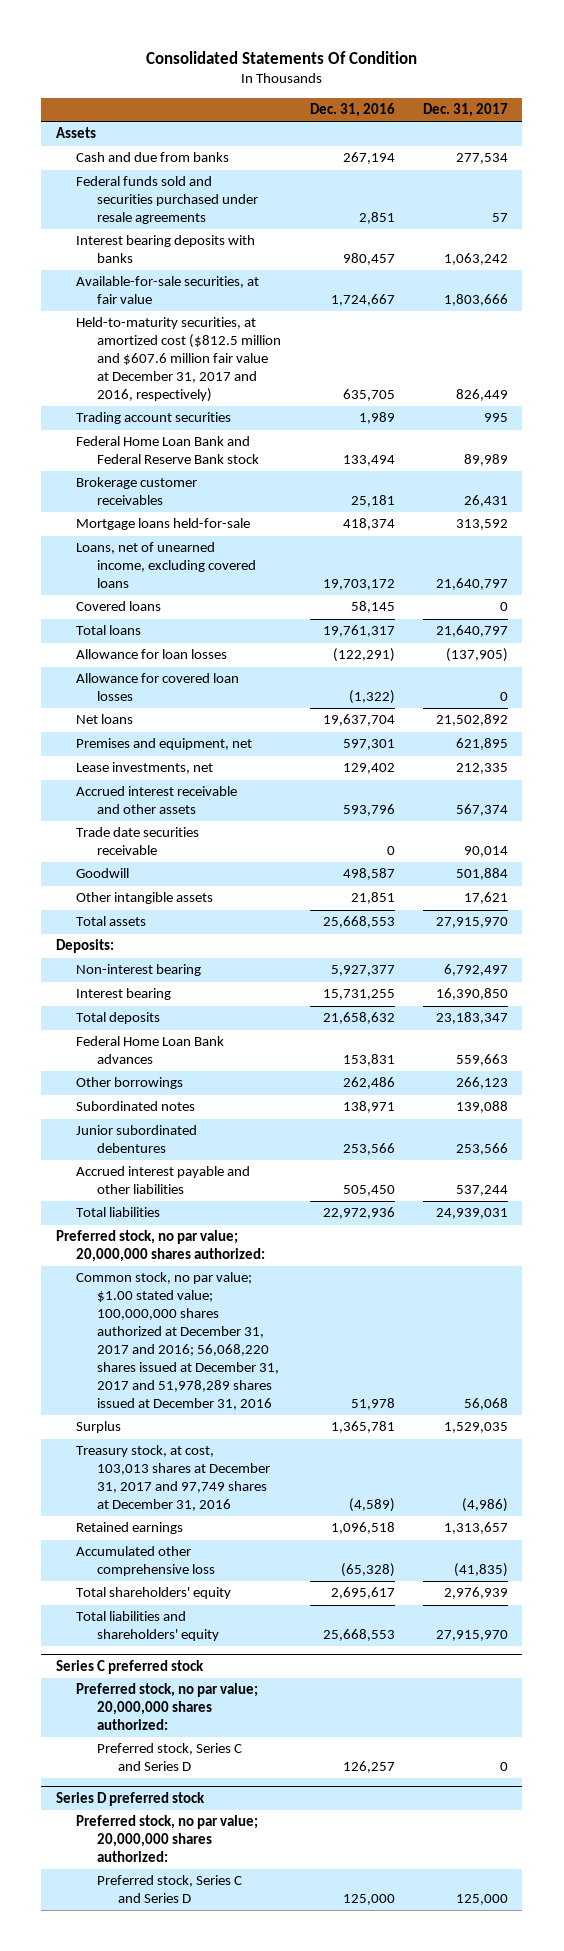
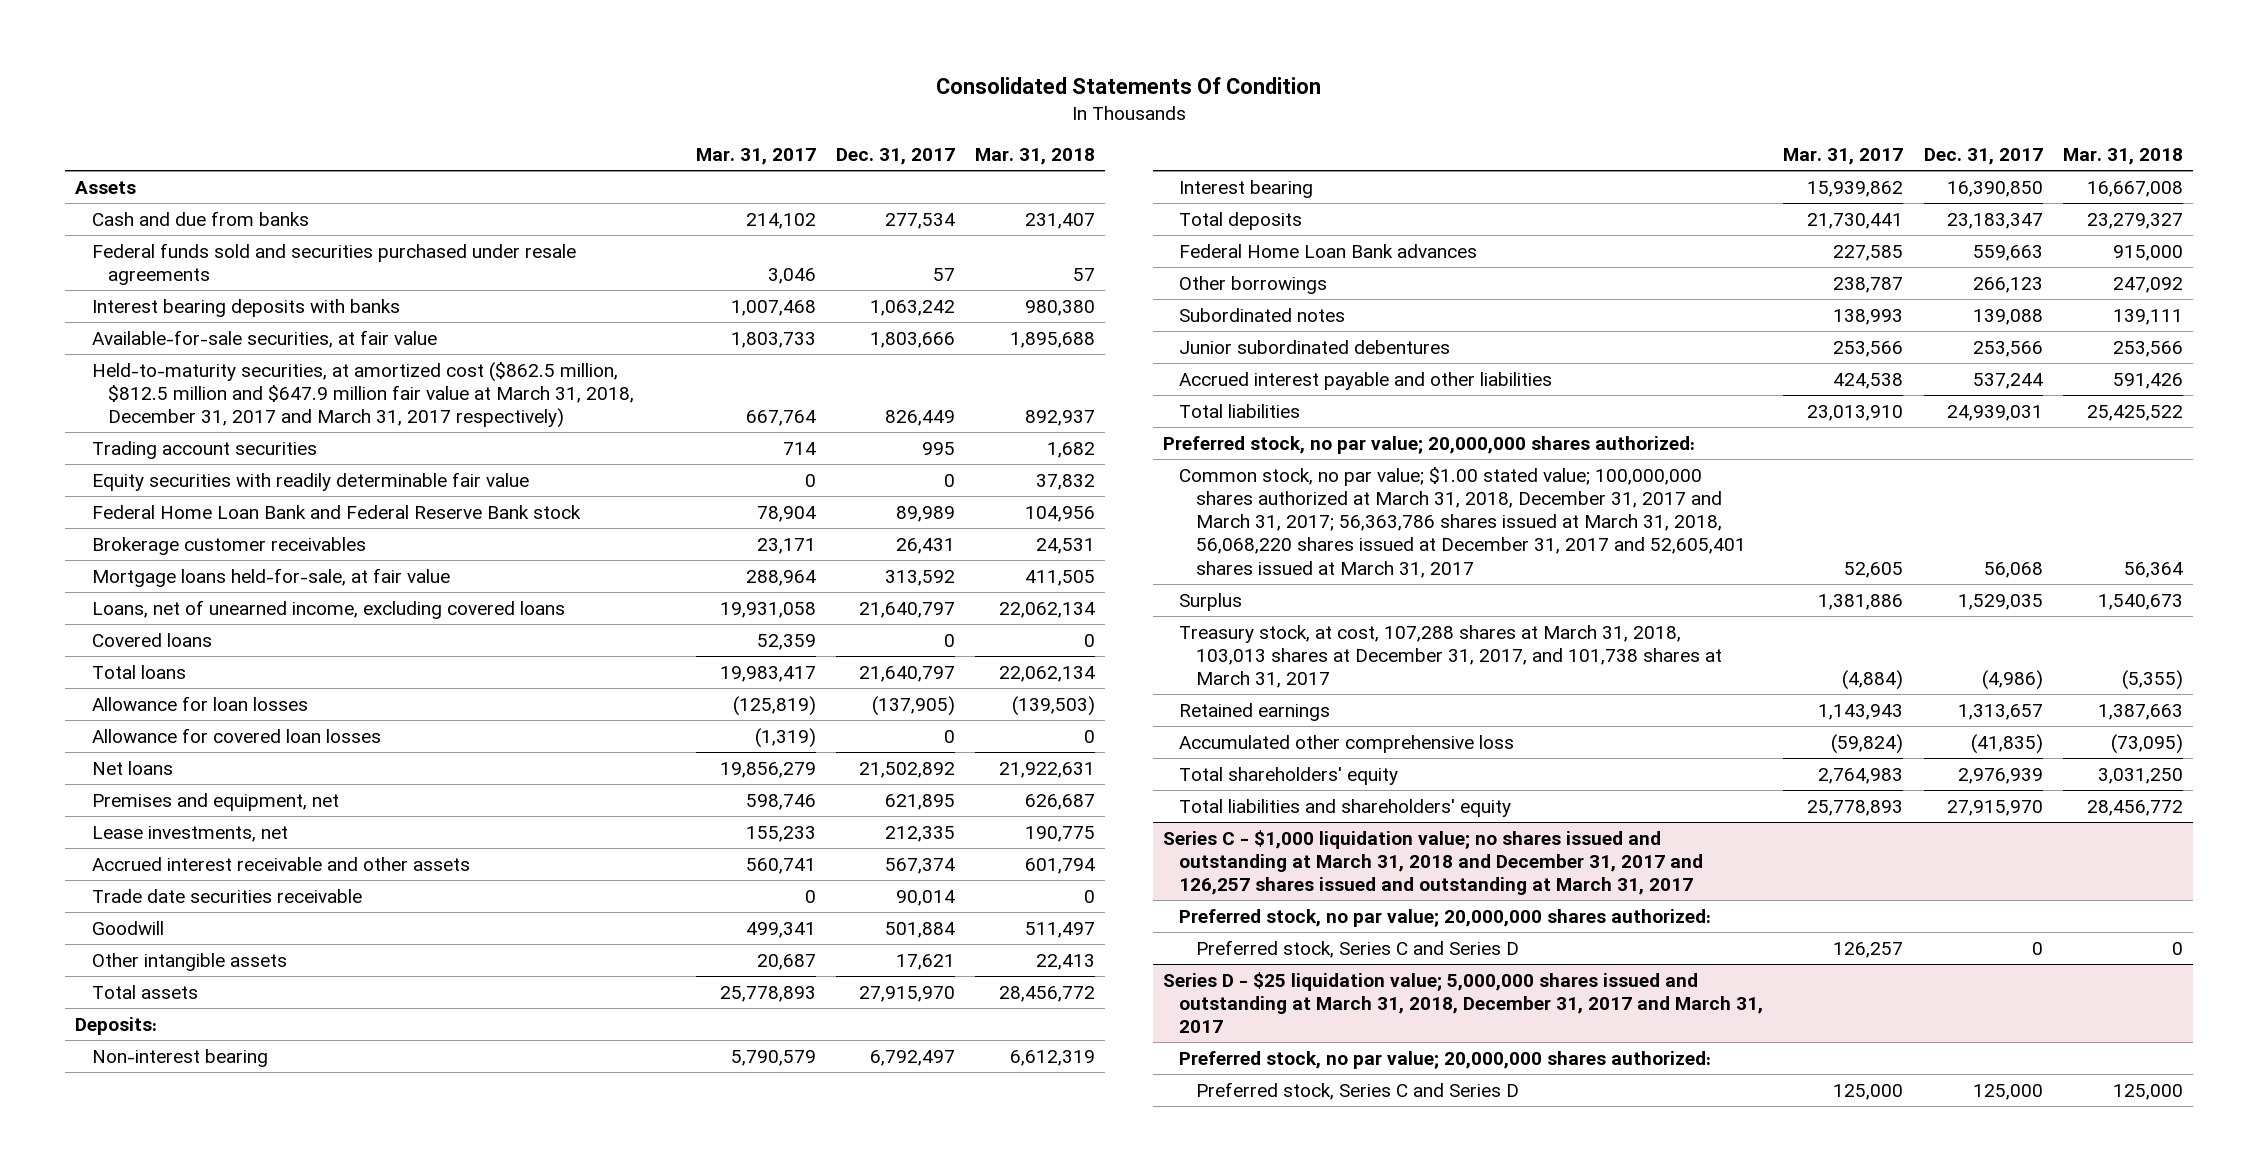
- | Dec. 31, 2016 | Dec. 31, 2017
+ | Mar. 31, 2017 | Dec. 31, 2017 | Mar. 31, 2018
- Held-to-maturity securities, at amortized cost ($812.5 million and $607.6 million fair value at December 31, 2017 and 2016, respectively) | 635,705 | 826,449
+ Held-to-maturity securities, at amortized cost ($862.5 million, $812.5 million and $647.9 million fair value at March 31, 2018, December 31, 2017 and March 31, 2017 respectively) | 667,764 | 826,449 | 892,937
+ Equity securities with readily determinable fair value | 0 | 0 | 37,832
- Mortgage loans held-for-sale | 418,374 | 313,592
+ Mortgage loans held-for-sale, at fair value | 288,964 | 313,592 | 411,505
- Common stock, no par value; $1.00 stated value; 100,000,000 shares authorized at December 31, 2017 and 2016; 56,068,220 shares issued at December 31, 2017 and 51,978,289 shares issued at December 31, 2016 | 51,978 | 56,068
+ Common stock, no par value; $1.00 stated value; 100,000,000 shares authorized at March 31, 2018, December 31, 2017 and March 31, 2017; 56,363,786 shares issued at March 31, 2018, 56,068,220 shares issued at December 31, 2017 and 52,605,401 shares issued at March 31, 2017 | 52,605 | 56,068 | 56,364
- Treasury stock, at cost, 103,013 shares at December 31, 2017 and 97,749 shares at December 31, 2016 | (4,589) | (4,986)
+ Treasury stock, at cost, 107,288 shares at March 31, 2018, 103,013 shares at December 31, 2017, and 101,738 shares at March 31, 2017 | (4,884) | (4,986) | (5,355)
- Series C preferred stock
+ Series C - $1,000 liquidation value; no shares issued and outstanding at March 31, 2018 and December 31, 2017 and 126,257 shares issued and outstanding at March 31, 2017
- Series D preferred stock
+ Series D - $25 liquidation value; 5,000,000 shares issued and outstanding at March 31, 2018, December 31, 2017 and March 31, 2017

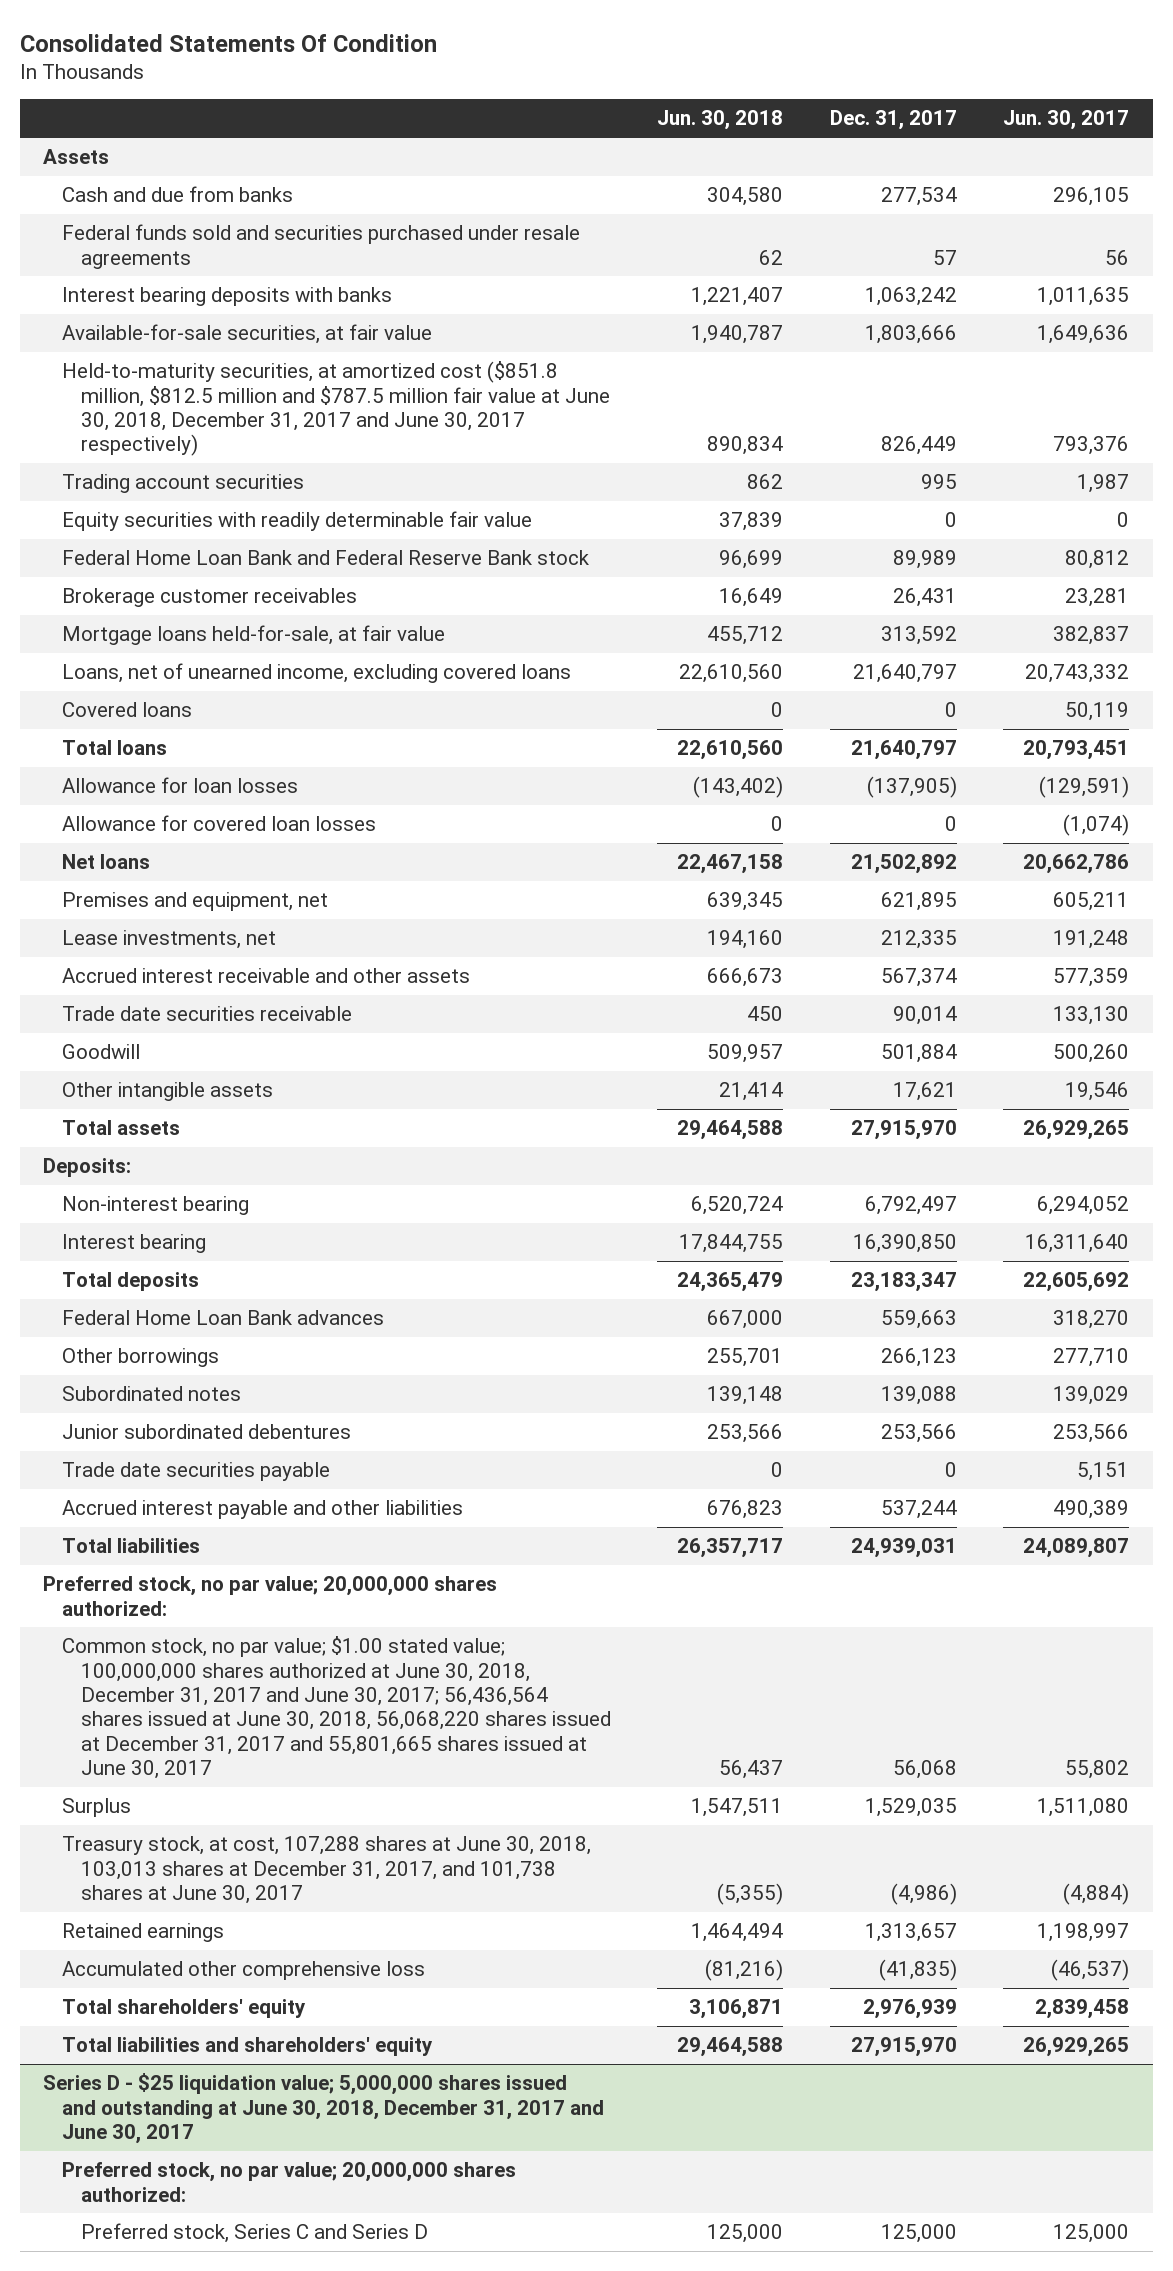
- | Mar. 31, 2017 | Dec. 31, 2017 | Mar. 31, 2018
+ | Jun. 30, 2018 | Dec. 31, 2017 | Jun. 30, 2017
- Held-to-maturity securities, at amortized cost ($862.5 million, $812.5 million and $647.9 million fair value at March 31, 2018, December 31, 2017 and March 31, 2017 respectively) | 667,764 | 826,449 | 892,937
+ Held-to-maturity securities, at amortized cost ($851.8 million, $812.5 million and $787.5 million fair value at June 30, 2018, December 31, 2017 and June 30, 2017 respectively) | 890,834 | 826,449 | 793,376
+ Trade date securities payable | 0 | 0 | 5,151
- Common stock, no par value; $1.00 stated value; 100,000,000 shares authorized at March 31, 2018, December 31, 2017 and March 31, 2017; 56,363,786 shares issued at March 31, 2018, 56,068,220 shares issued at December 31, 2017 and 52,605,401 shares issued at March 31, 2017 | 52,605 | 56,068 | 56,364
+ Common stock, no par value; $1.00 stated value; 100,000,000 shares authorized at June 30, 2018, December 31, 2017 and June 30, 2017; 56,436,564 shares issued at June 30, 2018, 56,068,220 shares issued at December 31, 2017 and 55,801,665 shares issued at June 30, 2017 | 56,437 | 56,068 | 55,802
- Treasury stock, at cost, 107,288 shares at March 31, 2018, 103,013 shares at December 31, 2017, and 101,738 shares at March 31, 2017 | (4,884) | (4,986) | (5,355)
+ Treasury stock, at cost, 107,288 shares at June 30, 2018, 103,013 shares at December 31, 2017, and 101,738 shares at June 30, 2017 | (5,355) | (4,986) | (4,884)
- Series C - $1,000 liquidation value; no shares issued and outstanding at March 31, 2018 and December 31, 2017 and 126,257 shares issued and outstanding at March 31, 2017
- Preferred stock, no par value; 20,000,000 shares authorized:
- Preferred stock, Series C and Series D | 126,257 | 0 | 0
- Series D - $25 liquidation value; 5,000,000 shares issued and outstanding at March 31, 2018, December 31, 2017 and March 31, 2017
+ Series D - $25 liquidation value; 5,000,000 shares issued and outstanding at June 30, 2018, December 31, 2017 and June 30, 2017

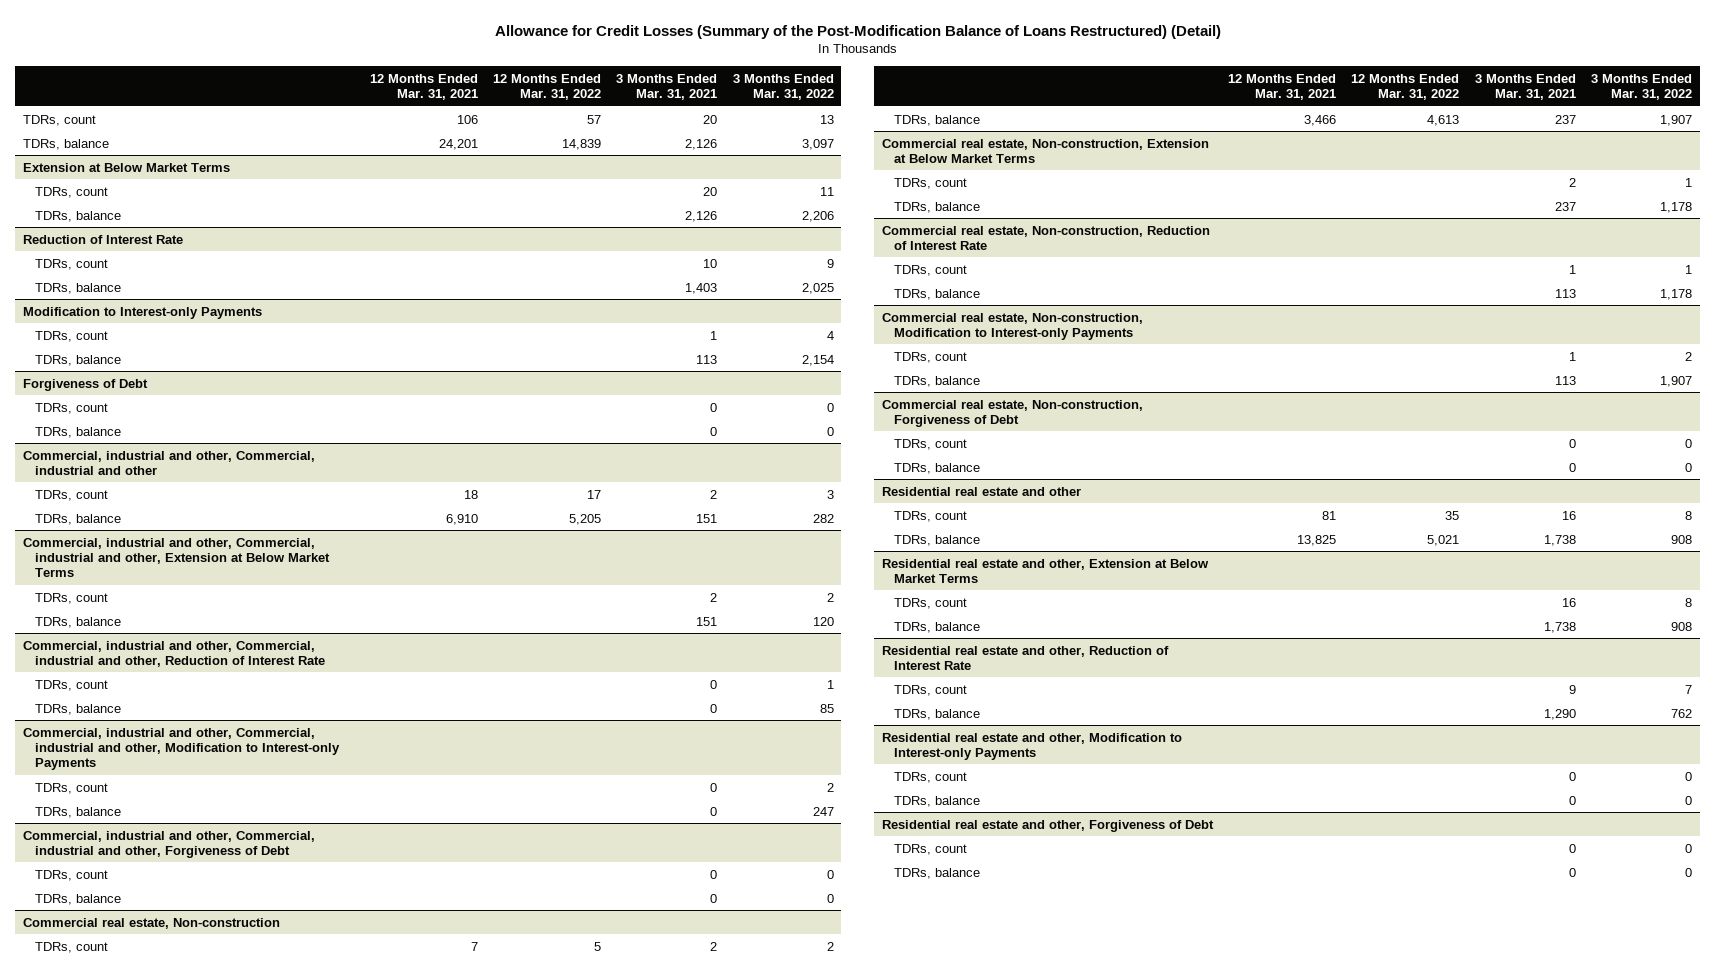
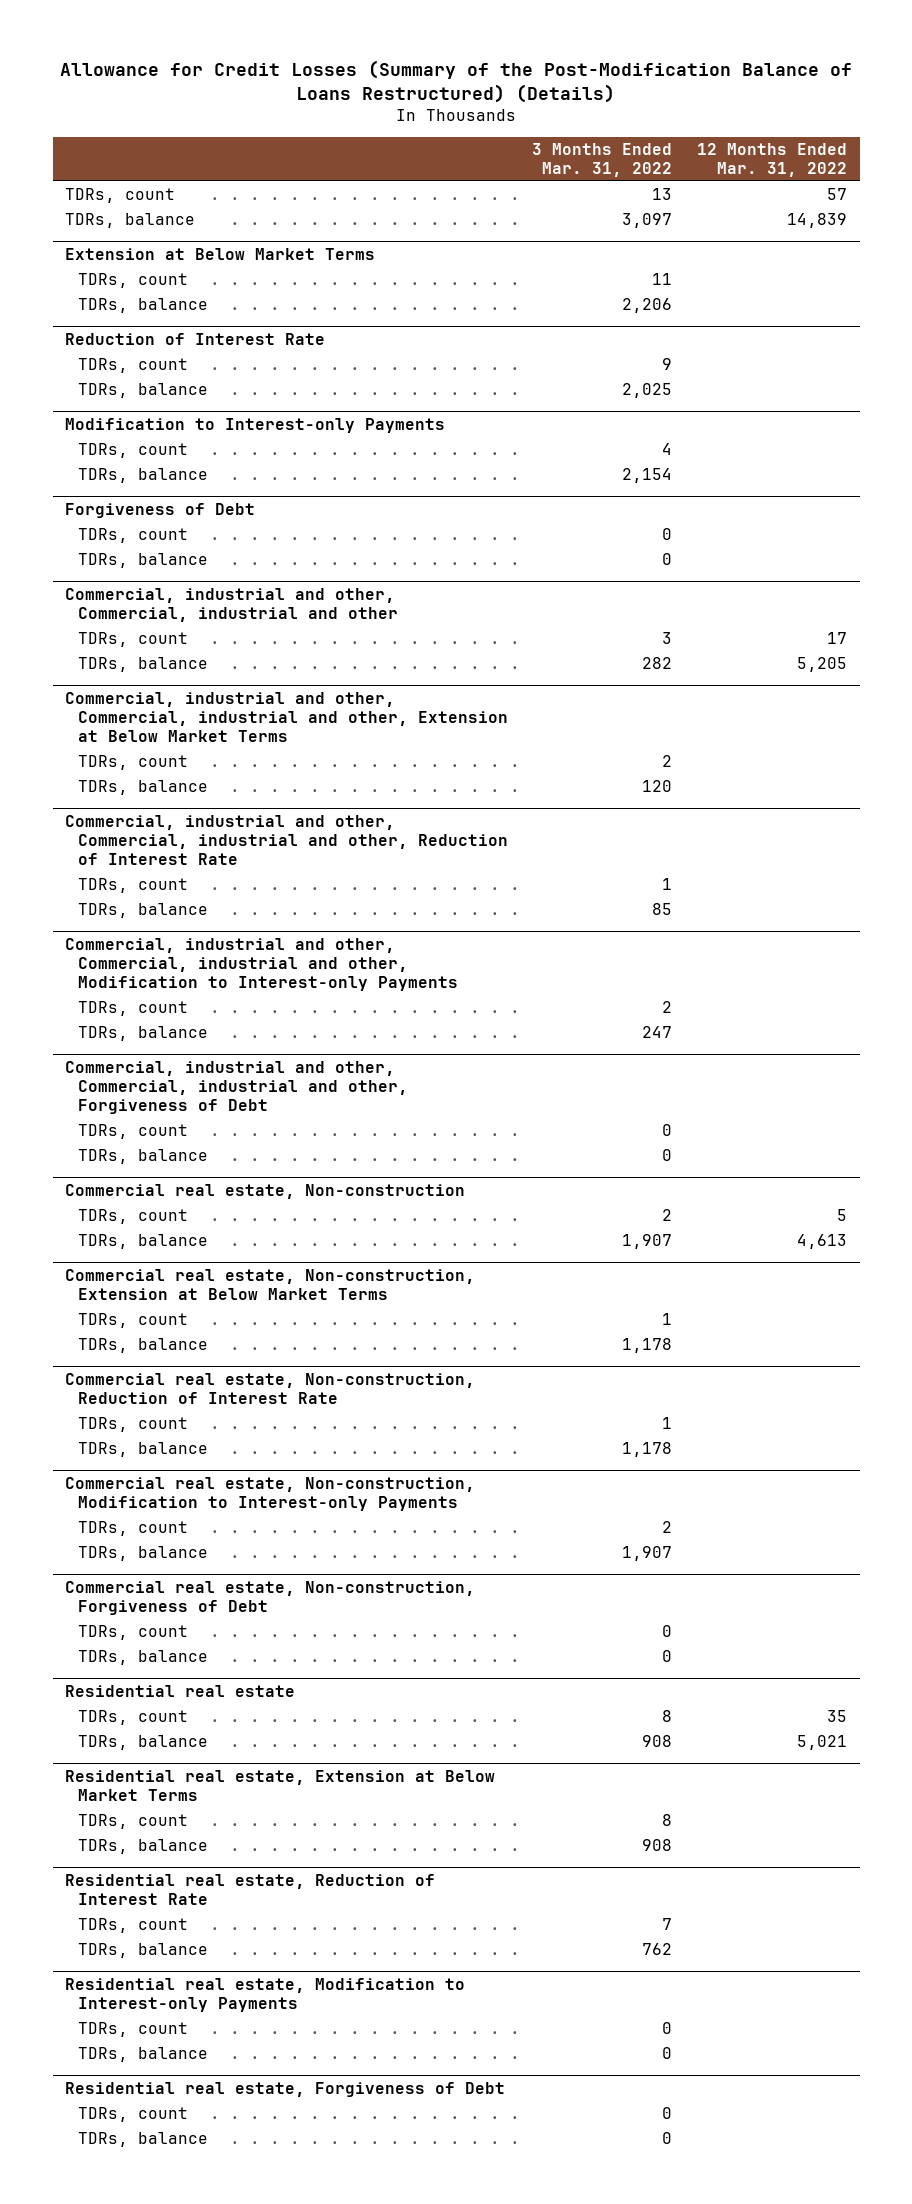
- Allowance for Credit Losses (Summary of the Post-Modification Balance of Loans Restructured) (Detail)
+ Allowance for Credit Losses (Summary of the Post-Modification Balance of Loans Restructured) (Details)
- | 12 Months Ended Mar. 31, 2021 | 12 Months Ended Mar. 31, 2022 | 3 Months Ended Mar. 31, 2021 | 3 Months Ended Mar. 31, 2022
+ | 3 Months Ended Mar. 31, 2022 | 12 Months Ended Mar. 31, 2022
- Residential real estate and other
+ Residential real estate
- Residential real estate and other, Extension at Below Market Terms
+ Residential real estate, Extension at Below Market Terms
- Residential real estate and other, Reduction of Interest Rate
+ Residential real estate, Reduction of Interest Rate
- Residential real estate and other, Modification to Interest-only Payments
+ Residential real estate, Modification to Interest-only Payments
- Residential real estate and other, Forgiveness of Debt
+ Residential real estate, Forgiveness of Debt

